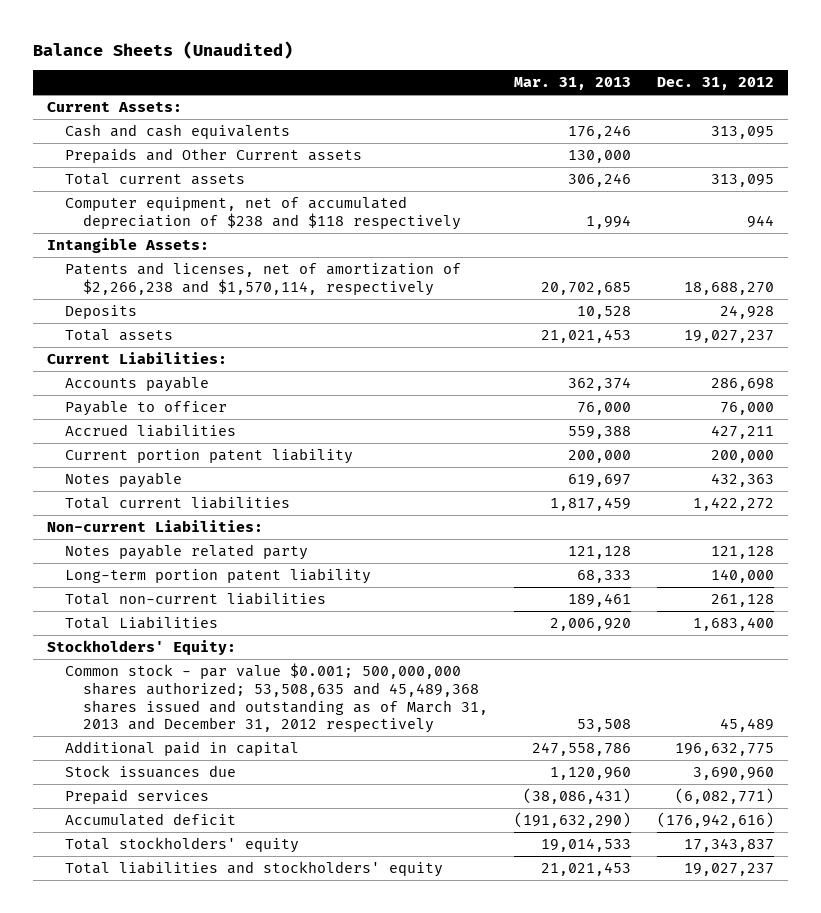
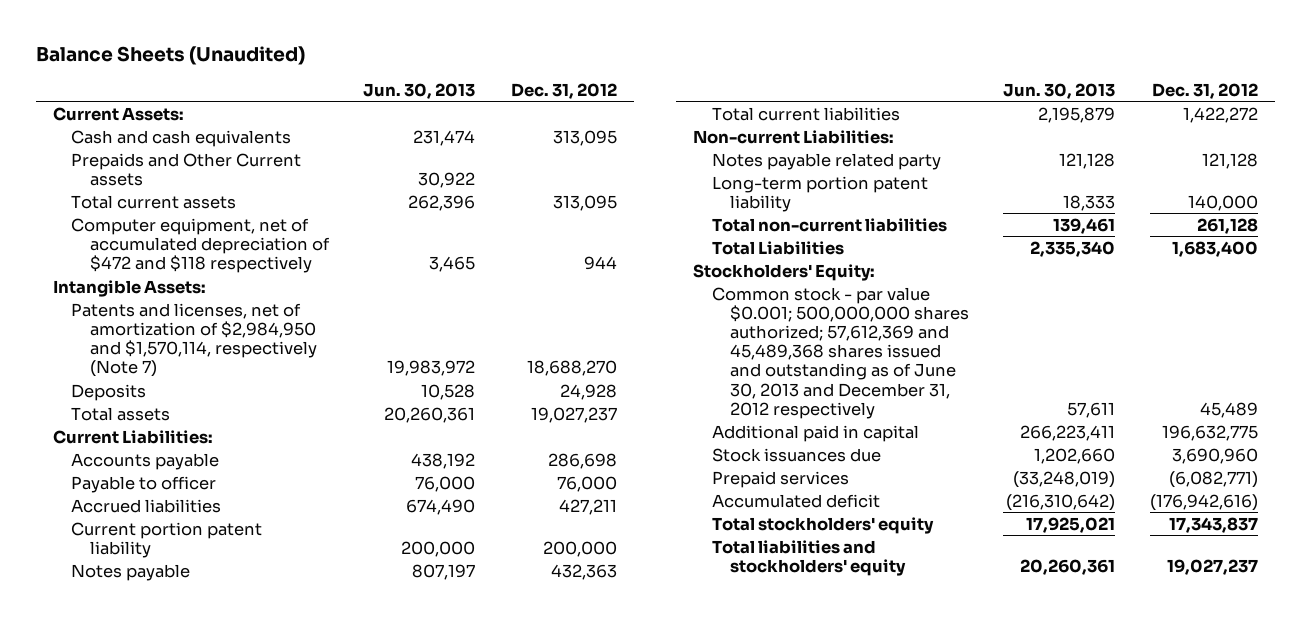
- | Mar. 31, 2013 | Dec. 31, 2012
+ | Jun. 30, 2013 | Dec. 31, 2012
- Computer equipment, net of accumulated depreciation of $238 and $118 respectively | 1,994 | 944
+ Computer equipment, net of accumulated depreciation of $472 and $118 respectively | 3,465 | 944
- Patents and licenses, net of amortization of $2,266,238 and $1,570,114, respectively | 20,702,685 | 18,688,270
+ Patents and licenses, net of amortization of $2,984,950 and $1,570,114, respectively (Note 7) | 19,983,972 | 18,688,270
- Common stock - par value $0.001; 500,000,000 shares authorized; 53,508,635 and 45,489,368 shares issued and outstanding as of March 31, 2013 and December 31, 2012 respectively | 53,508 | 45,489
+ Common stock - par value $0.001; 500,000,000 shares authorized; 57,612,369 and 45,489,368 shares issued and outstanding as of June 30, 2013 and December 31, 2012 respectively | 57,611 | 45,489

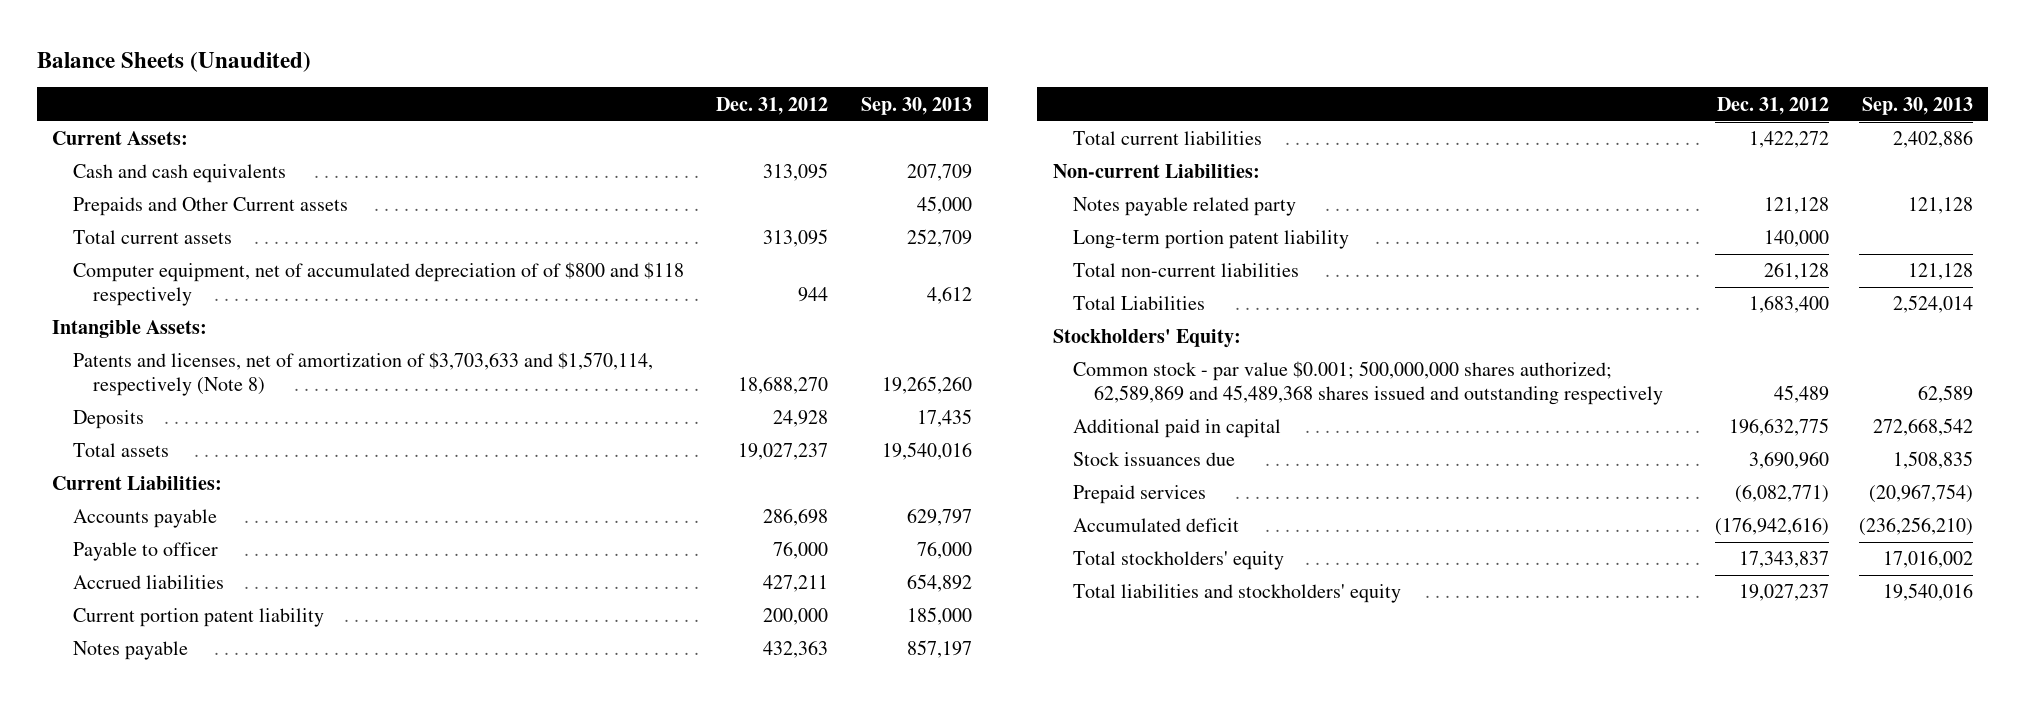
- | Jun. 30, 2013 | Dec. 31, 2012
+ | Dec. 31, 2012 | Sep. 30, 2013
- Computer equipment, net of accumulated depreciation of $472 and $118 respectively | 3,465 | 944
+ Computer equipment, net of accumulated depreciation of of $800 and $118 respectively | 944 | 4,612
- Patents and licenses, net of amortization of $2,984,950 and $1,570,114, respectively (Note 7) | 19,983,972 | 18,688,270
+ Patents and licenses, net of amortization of $3,703,633 and $1,570,114, respectively (Note 8) | 18,688,270 | 19,265,260
- Common stock - par value $0.001; 500,000,000 shares authorized; 57,612,369 and 45,489,368 shares issued and outstanding as of June 30, 2013 and December 31, 2012 respectively | 57,611 | 45,489
+ Common stock - par value $0.001; 500,000,000 shares authorized; 62,589,869 and 45,489,368 shares issued and outstanding respectively | 45,489 | 62,589

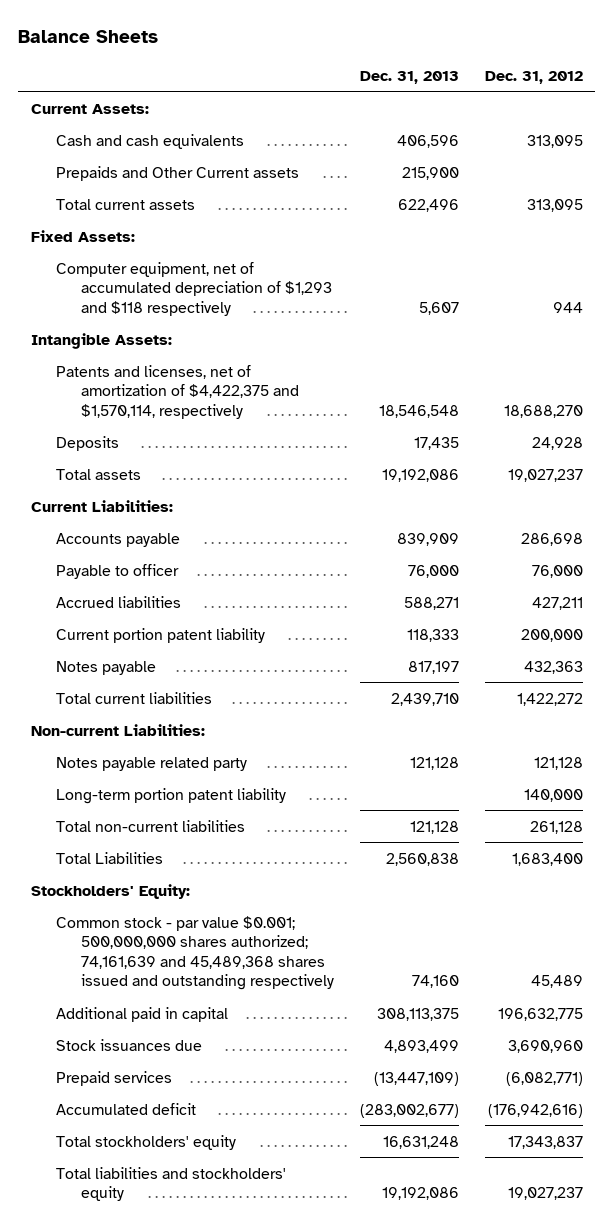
- Balance Sheets (Unaudited)
+ Balance Sheets
- | Dec. 31, 2012 | Sep. 30, 2013
+ | Dec. 31, 2013 | Dec. 31, 2012
- Computer equipment, net of accumulated depreciation of of $800 and $118 respectively | 944 | 4,612
+ Fixed Assets:
+ Computer equipment, net of accumulated depreciation of $1,293 and $118 respectively | 5,607 | 944
- Patents and licenses, net of amortization of $3,703,633 and $1,570,114, respectively (Note 8) | 18,688,270 | 19,265,260
+ Patents and licenses, net of amortization of $4,422,375 and $1,570,114, respectively | 18,546,548 | 18,688,270
- Common stock - par value $0.001; 500,000,000 shares authorized; 62,589,869 and 45,489,368 shares issued and outstanding respectively | 45,489 | 62,589
+ Common stock - par value $0.001; 500,000,000 shares authorized; 74,161,639 and 45,489,368 shares issued and outstanding respectively | 74,160 | 45,489

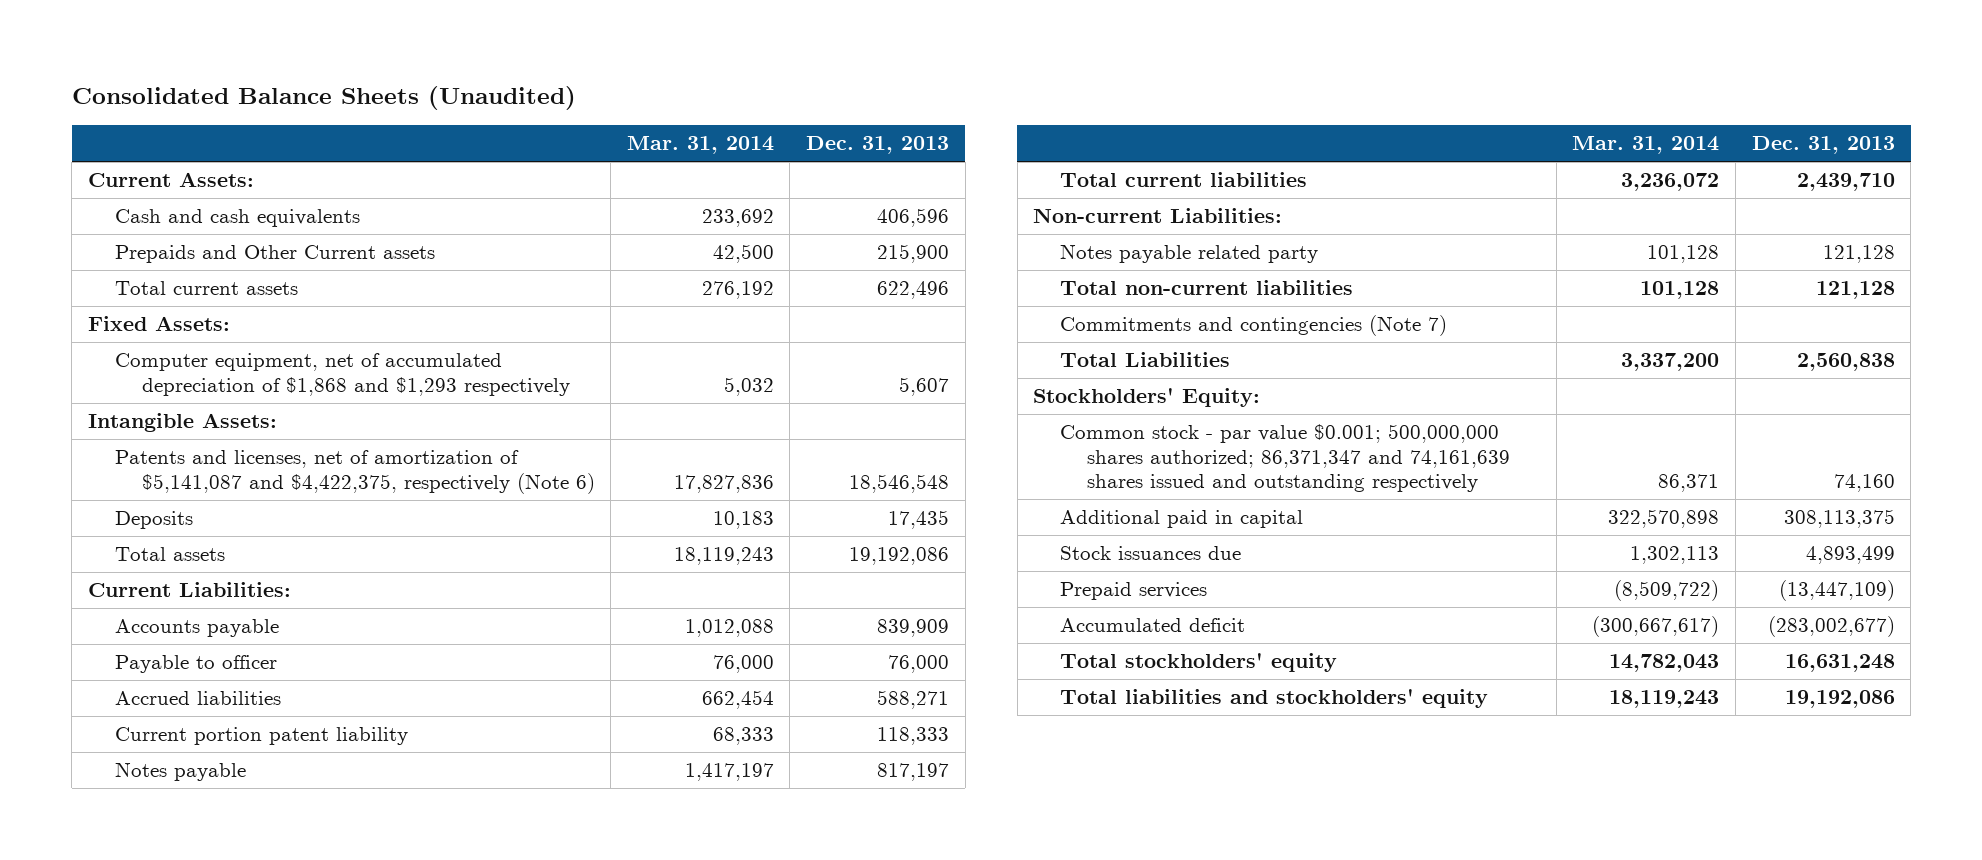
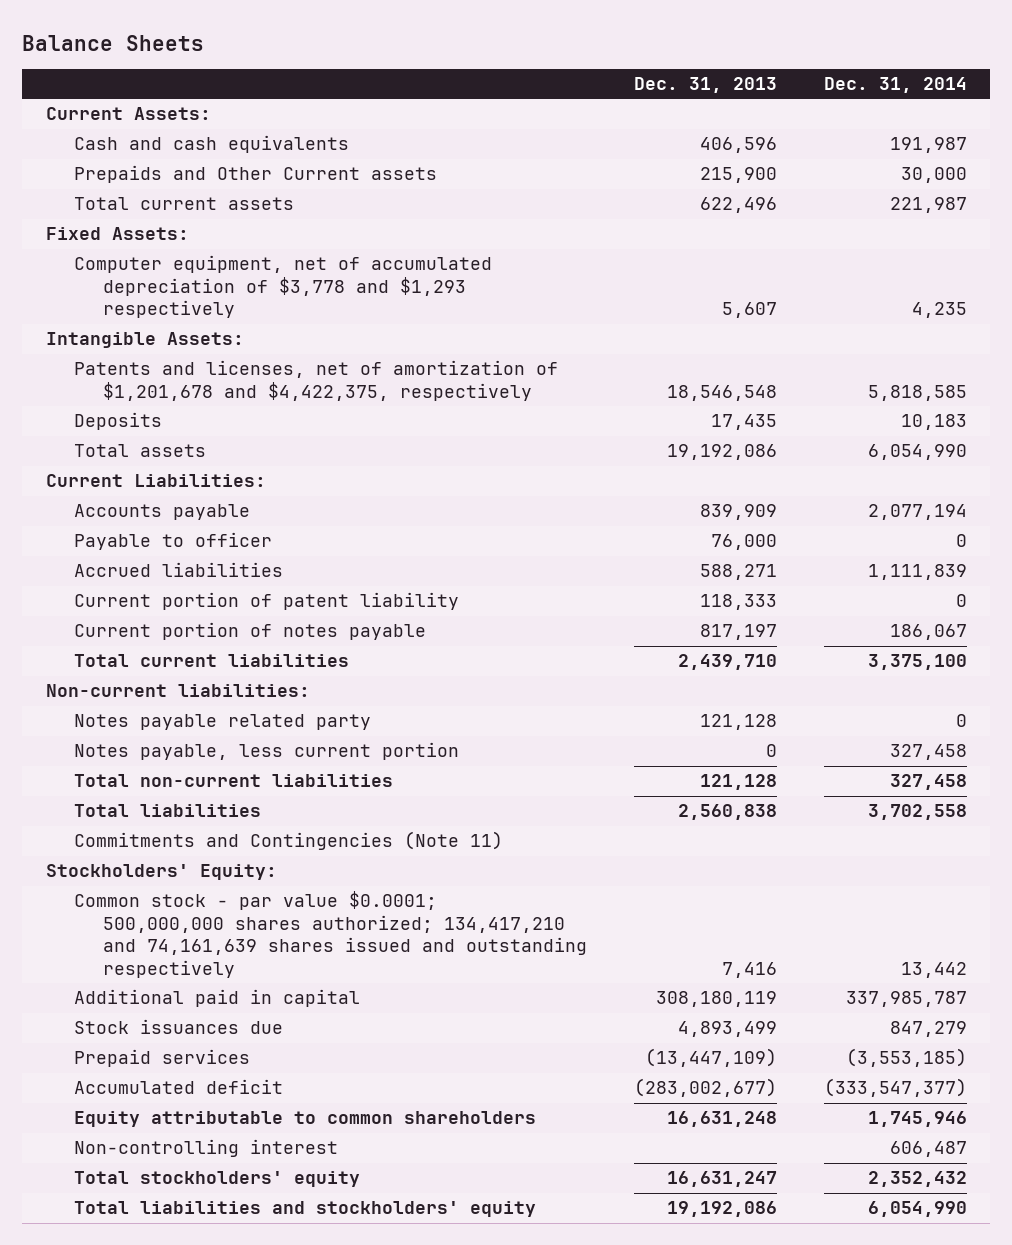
- Consolidated Balance Sheets (Unaudited)
+ Balance Sheets
- | Mar. 31, 2014 | Dec. 31, 2013
+ | Dec. 31, 2013 | Dec. 31, 2014
- Computer equipment, net of accumulated depreciation of $1,868 and $1,293 respectively | 5,032 | 5,607
+ Computer equipment, net of accumulated depreciation of $3,778 and $1,293 respectively | 5,607 | 4,235
- Patents and licenses, net of amortization of $5,141,087 and $4,422,375, respectively (Note 6) | 17,827,836 | 18,546,548
+ Patents and licenses, net of amortization of $1,201,678 and $4,422,375, respectively | 18,546,548 | 5,818,585
- Current portion patent liability | 68,333 | 118,333
- Notes payable | 1,417,197 | 817,197
+ Current portion of patent liability | 118,333 | 0
+ Current portion of notes payable | 817,197 | 186,067
- Non-current Liabilities:
+ Non-current liabilities:
+ Notes payable, less current portion | 0 | 327,458
- Commitments and contingencies (Note 7)
- Total Liabilities | 3,337,200 | 2,560,838
+ Total liabilities | 2,560,838 | 3,702,558
+ Commitments and Contingencies (Note 11)
- Common stock - par value $0.001; 500,000,000 shares authorized; 86,371,347 and 74,161,639 shares issued and outstanding respectively | 86,371 | 74,160
- Additional paid in capital | 322,570,898 | 308,113,375
+ Common stock - par value $0.0001; 500,000,000 shares authorized; 134,417,210 and 74,161,639 shares issued and outstanding respectively | 7,416 | 13,442
+ Additional paid in capital | 308,180,119 | 337,985,787
- Total stockholders' equity | 14,782,043 | 16,631,248
+ Equity attributable to common shareholders | 16,631,248 | 1,745,946
+ Non-controlling interest | | 606,487
+ Total stockholders' equity | 16,631,247 | 2,352,432

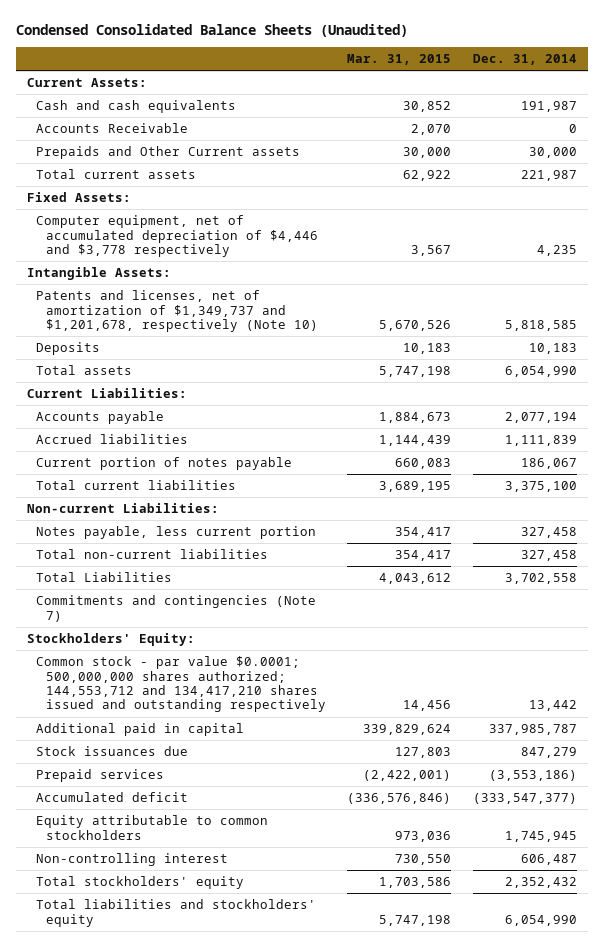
- Balance Sheets
+ Condensed Consolidated Balance Sheets (Unaudited)
- | Dec. 31, 2013 | Dec. 31, 2014
+ | Mar. 31, 2015 | Dec. 31, 2014
+ Accounts Receivable | 2,070 | 0
- Computer equipment, net of accumulated depreciation of $3,778 and $1,293 respectively | 5,607 | 4,235
+ Computer equipment, net of accumulated depreciation of $4,446 and $3,778 respectively | 3,567 | 4,235
- Patents and licenses, net of amortization of $1,201,678 and $4,422,375, respectively | 18,546,548 | 5,818,585
+ Patents and licenses, net of amortization of $1,349,737 and $1,201,678, respectively (Note 10) | 5,670,526 | 5,818,585
- Payable to officer | 76,000 | 0
- Current portion of patent liability | 118,333 | 0
- Non-current liabilities:
- Notes payable related party | 121,128 | 0
+ Non-current Liabilities:
- Total liabilities | 2,560,838 | 3,702,558
- Commitments and Contingencies (Note 11)
+ Total Liabilities | 4,043,612 | 3,702,558
+ Commitments and contingencies (Note 7)
- Common stock - par value $0.0001; 500,000,000 shares authorized; 134,417,210 and 74,161,639 shares issued and outstanding respectively | 7,416 | 13,442
+ Common stock - par value $0.0001; 500,000,000 shares authorized; 144,553,712 and 134,417,210 shares issued and outstanding respectively | 14,456 | 13,442
- Prepaid services | (13,447,109) | (3,553,185)
+ Prepaid services | (2,422,001) | (3,553,186)
- Equity attributable to common shareholders | 16,631,248 | 1,745,946
+ Equity attributable to common stockholders | 973,036 | 1,745,945

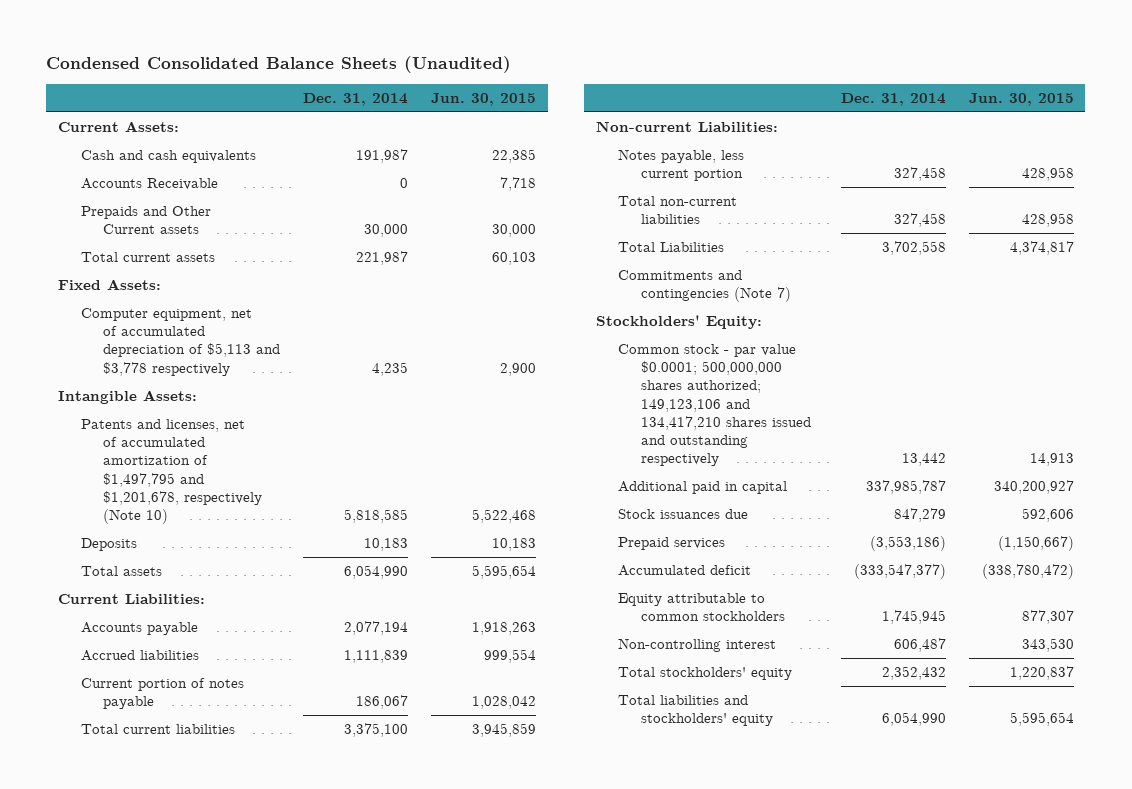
- | Mar. 31, 2015 | Dec. 31, 2014
+ | Dec. 31, 2014 | Jun. 30, 2015
- Computer equipment, net of accumulated depreciation of $4,446 and $3,778 respectively | 3,567 | 4,235
+ Computer equipment, net of accumulated depreciation of $5,113 and $3,778 respectively | 4,235 | 2,900
- Patents and licenses, net of amortization of $1,349,737 and $1,201,678, respectively (Note 10) | 5,670,526 | 5,818,585
+ Patents and licenses, net of accumulated amortization of $1,497,795 and $1,201,678, respectively (Note 10) | 5,818,585 | 5,522,468
- Common stock - par value $0.0001; 500,000,000 shares authorized; 144,553,712 and 134,417,210 shares issued and outstanding respectively | 14,456 | 13,442
+ Common stock - par value $0.0001; 500,000,000 shares authorized; 149,123,106 and 134,417,210 shares issued and outstanding respectively | 13,442 | 14,913

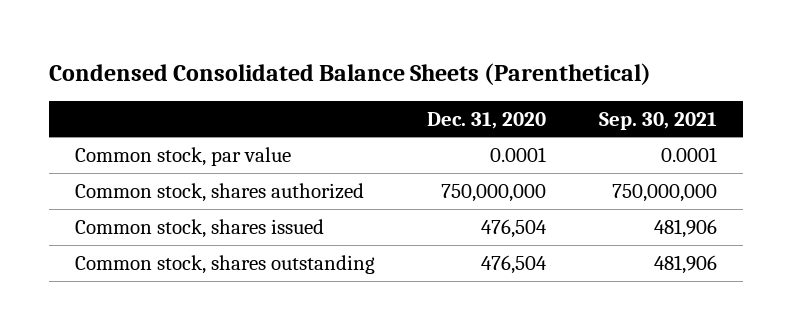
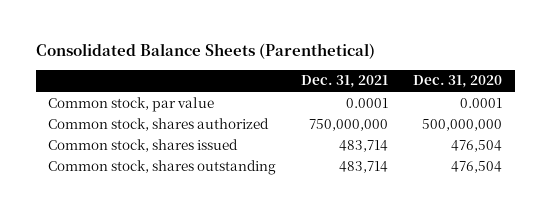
- Condensed Consolidated Balance Sheets (Parenthetical)
+ Consolidated Balance Sheets (Parenthetical)
- | Dec. 31, 2020 | Sep. 30, 2021
+ | Dec. 31, 2021 | Dec. 31, 2020
- Common stock, shares authorized | 750,000,000 | 750,000,000
+ Common stock, shares authorized | 750,000,000 | 500,000,000

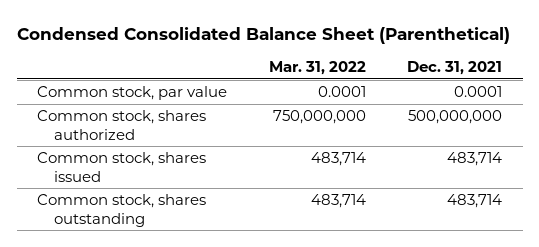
- Consolidated Balance Sheets (Parenthetical)
+ Condensed Consolidated Balance Sheet (Parenthetical)
- | Dec. 31, 2021 | Dec. 31, 2020
+ | Mar. 31, 2022 | Dec. 31, 2021
- Common stock, shares authorized | 750,000,000 | 500,000,000
+ Common stock, shares authorized | 750,000,000 | 500,000,000

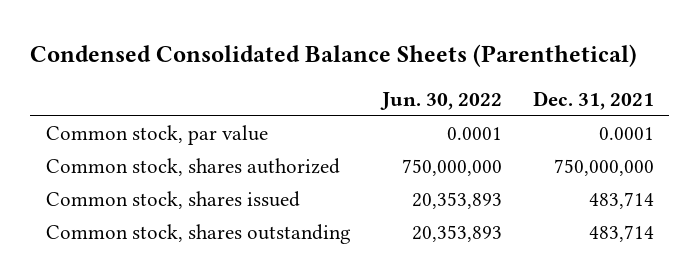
- Condensed Consolidated Balance Sheet (Parenthetical)
+ Condensed Consolidated Balance Sheets (Parenthetical)
- | Mar. 31, 2022 | Dec. 31, 2021
+ | Jun. 30, 2022 | Dec. 31, 2021
- Common stock, shares authorized | 750,000,000 | 500,000,000
+ Common stock, shares authorized | 750,000,000 | 750,000,000

